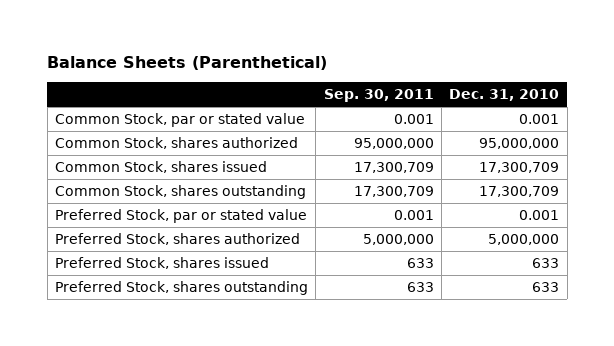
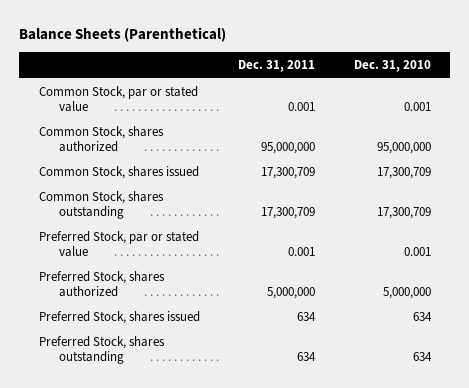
- | Sep. 30, 2011 | Dec. 31, 2010
+ | Dec. 31, 2011 | Dec. 31, 2010
- Preferred Stock, shares issued | 633 | 633
- Preferred Stock, shares outstanding | 633 | 633
+ Preferred Stock, shares issued | 634 | 634
+ Preferred Stock, shares outstanding | 634 | 634

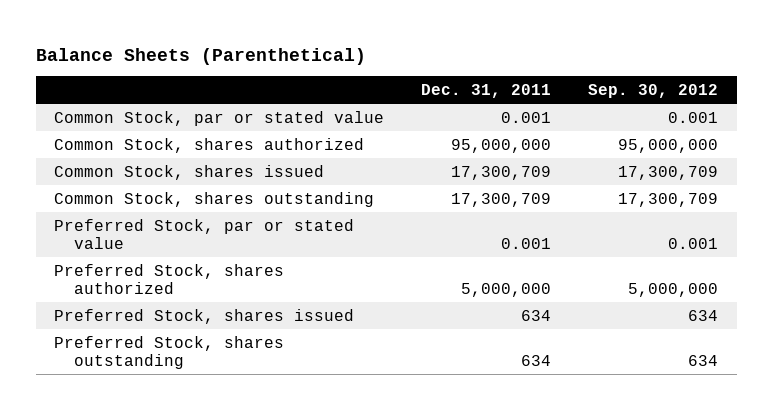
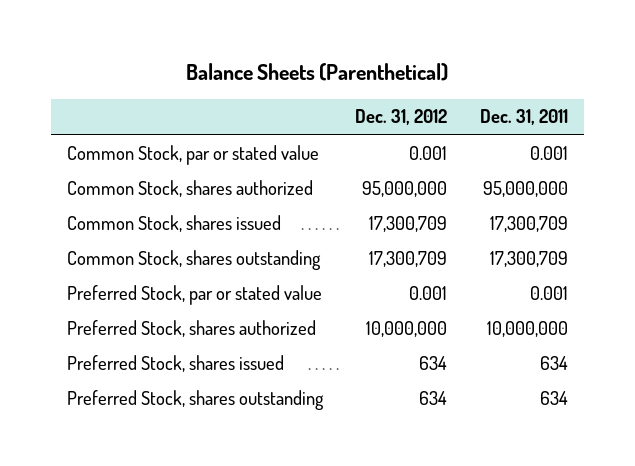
- | Dec. 31, 2011 | Sep. 30, 2012
+ | Dec. 31, 2012 | Dec. 31, 2011
- Preferred Stock, shares authorized | 5,000,000 | 5,000,000
+ Preferred Stock, shares authorized | 10,000,000 | 10,000,000

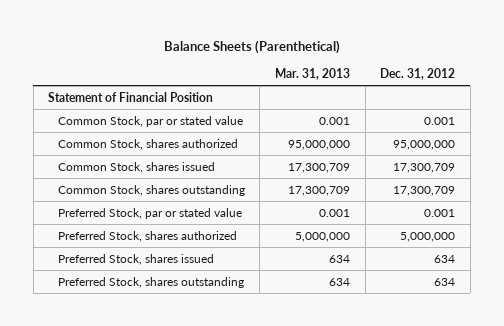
- | Dec. 31, 2012 | Dec. 31, 2011
+ | Mar. 31, 2013 | Dec. 31, 2012
+ Statement of Financial Position
- Preferred Stock, shares authorized | 10,000,000 | 10,000,000
+ Preferred Stock, shares authorized | 5,000,000 | 5,000,000

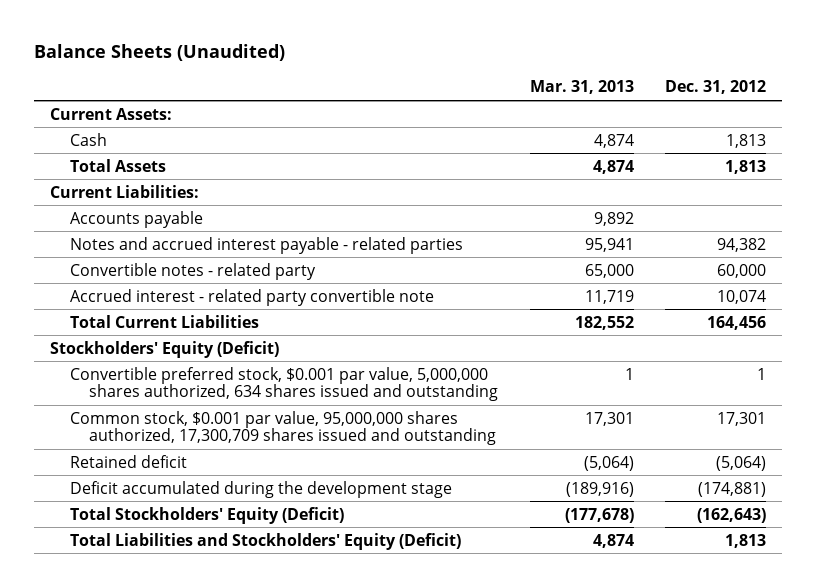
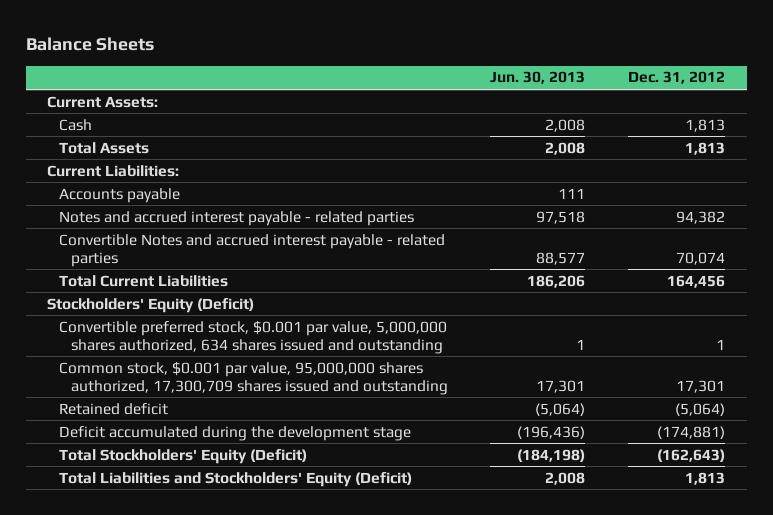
- Balance Sheets (Unaudited)
+ Balance Sheets
- | Mar. 31, 2013 | Dec. 31, 2012
+ | Jun. 30, 2013 | Dec. 31, 2012
- Convertible notes - related party | 65,000 | 60,000
- Accrued interest - related party convertible note | 11,719 | 10,074
+ Convertible Notes and accrued interest payable - related parties | 88,577 | 70,074

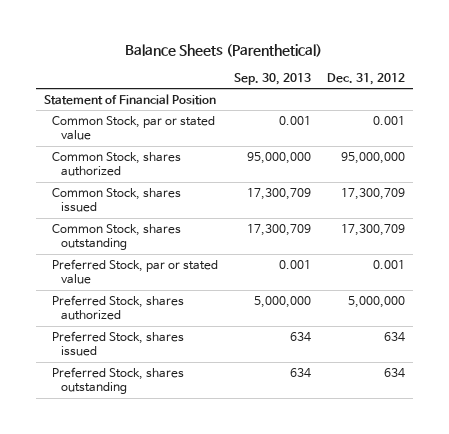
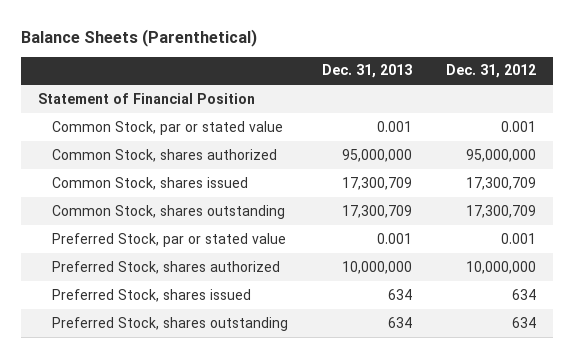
- | Sep. 30, 2013 | Dec. 31, 2012
+ | Dec. 31, 2013 | Dec. 31, 2012
- Preferred Stock, shares authorized | 5,000,000 | 5,000,000
+ Preferred Stock, shares authorized | 10,000,000 | 10,000,000

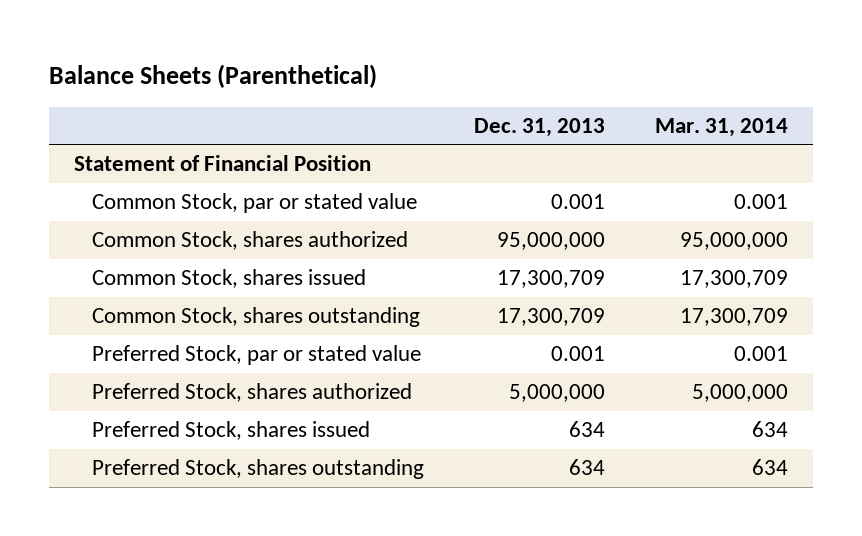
- | Dec. 31, 2013 | Dec. 31, 2012
+ | Dec. 31, 2013 | Mar. 31, 2014
- Preferred Stock, shares authorized | 10,000,000 | 10,000,000
+ Preferred Stock, shares authorized | 5,000,000 | 5,000,000

